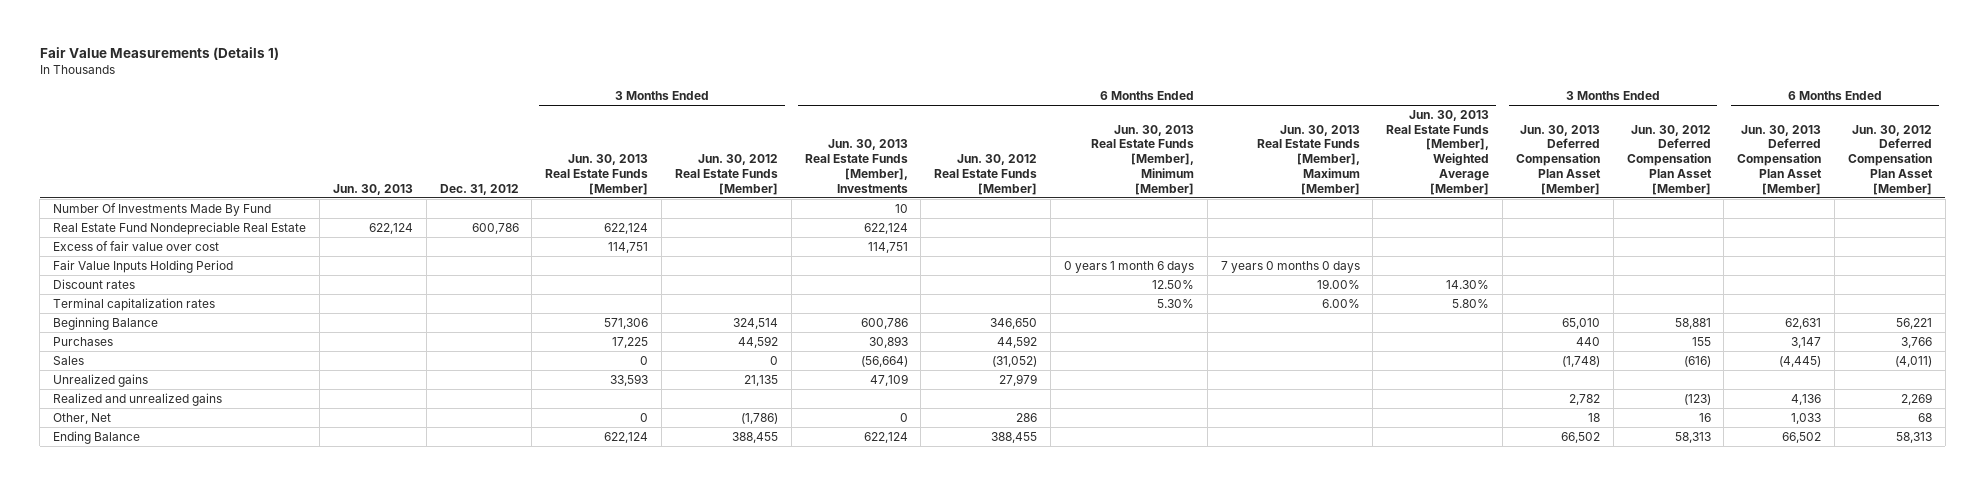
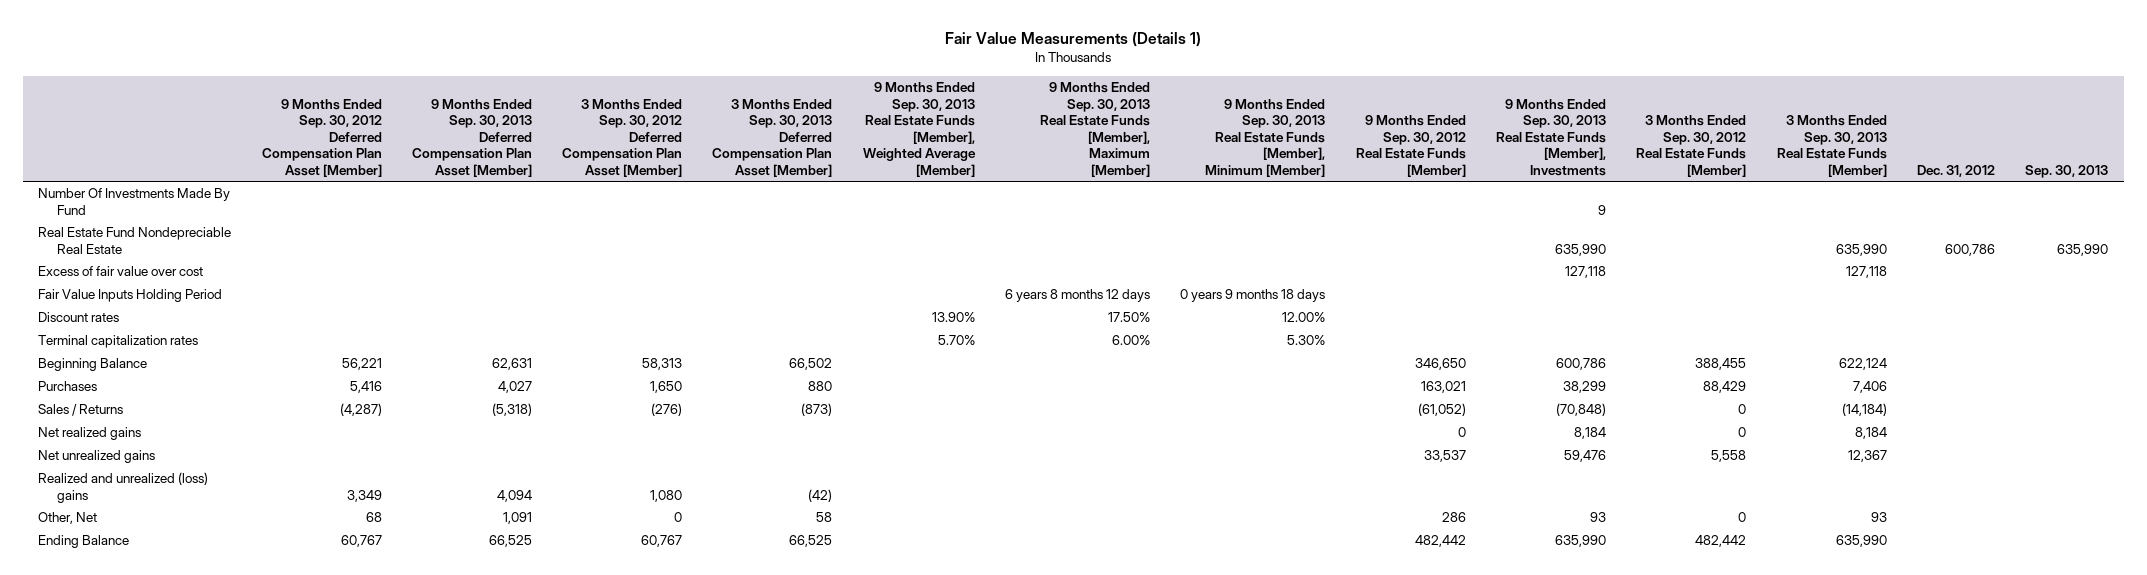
- | Jun. 30, 2013 | Dec. 31, 2012 | 3 Months Ended Jun. 30, 2013 Real Estate Funds [Member] | 3 Months Ended Jun. 30, 2012 Real Estate Funds [Member] | 6 Months Ended Jun. 30, 2013 Real Estate Funds [Member], Investments | 6 Months Ended Jun. 30, 2012 Real Estate Funds [Member] | 6 Months Ended Jun. 30, 2013 Real Estate Funds [Member], Minimum [Member] | 6 Months Ended Jun. 30, 2013 Real Estate Funds [Member], Maximum [Member] | 6 Months Ended Jun. 30, 2013 Real Estate Funds [Member], Weighted Average [Member] | 3 Months Ended Jun. 30, 2013 Deferred Compensation Plan Asset [Member] | 3 Months Ended Jun. 30, 2012 Deferred Compensation Plan Asset [Member] | 6 Months Ended Jun. 30, 2013 Deferred Compensation Plan Asset [Member] | 6 Months Ended Jun. 30, 2012 Deferred Compensation Plan Asset [Member]
+ | 9 Months Ended Sep. 30, 2012 Deferred Compensation Plan Asset [Member] | 9 Months Ended Sep. 30, 2013 Deferred Compensation Plan Asset [Member] | 3 Months Ended Sep. 30, 2012 Deferred Compensation Plan Asset [Member] | 3 Months Ended Sep. 30, 2013 Deferred Compensation Plan Asset [Member] | 9 Months Ended Sep. 30, 2013 Real Estate Funds [Member], Weighted Average [Member] | 9 Months Ended Sep. 30, 2013 Real Estate Funds [Member], Maximum [Member] | 9 Months Ended Sep. 30, 2013 Real Estate Funds [Member], Minimum [Member] | 9 Months Ended Sep. 30, 2012 Real Estate Funds [Member] | 9 Months Ended Sep. 30, 2013 Real Estate Funds [Member], Investments | 3 Months Ended Sep. 30, 2012 Real Estate Funds [Member] | 3 Months Ended Sep. 30, 2013 Real Estate Funds [Member] | Dec. 31, 2012 | Sep. 30, 2013
- Sales | | | 0 | 0 | (56,664) | (31,052) | | | | (1,748) | (616) | (4,445) | (4,011)
- Unrealized gains | | | 33,593 | 21,135 | 47,109 | 27,979 | | | | | | |
- Realized and unrealized gains | | | | | | | | | | 2,782 | (123) | 4,136 | 2,269
+ Sales / Returns | (4,287) | (5,318) | (276) | (873) | | | | (61,052) | (70,848) | 0 | (14,184) | |
+ Net realized gains | | | | | | | | 0 | 8,184 | 0 | 8,184 | |
+ Net unrealized gains | | | | | | | | 33,537 | 59,476 | 5,558 | 12,367 | |
+ Realized and unrealized (loss) gains | 3,349 | 4,094 | 1,080 | (42) | | | | | | | | |

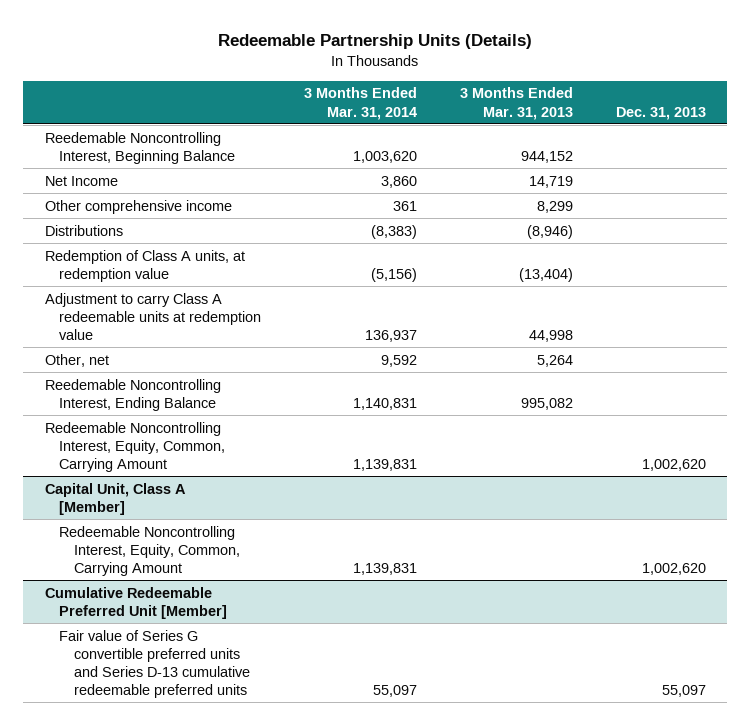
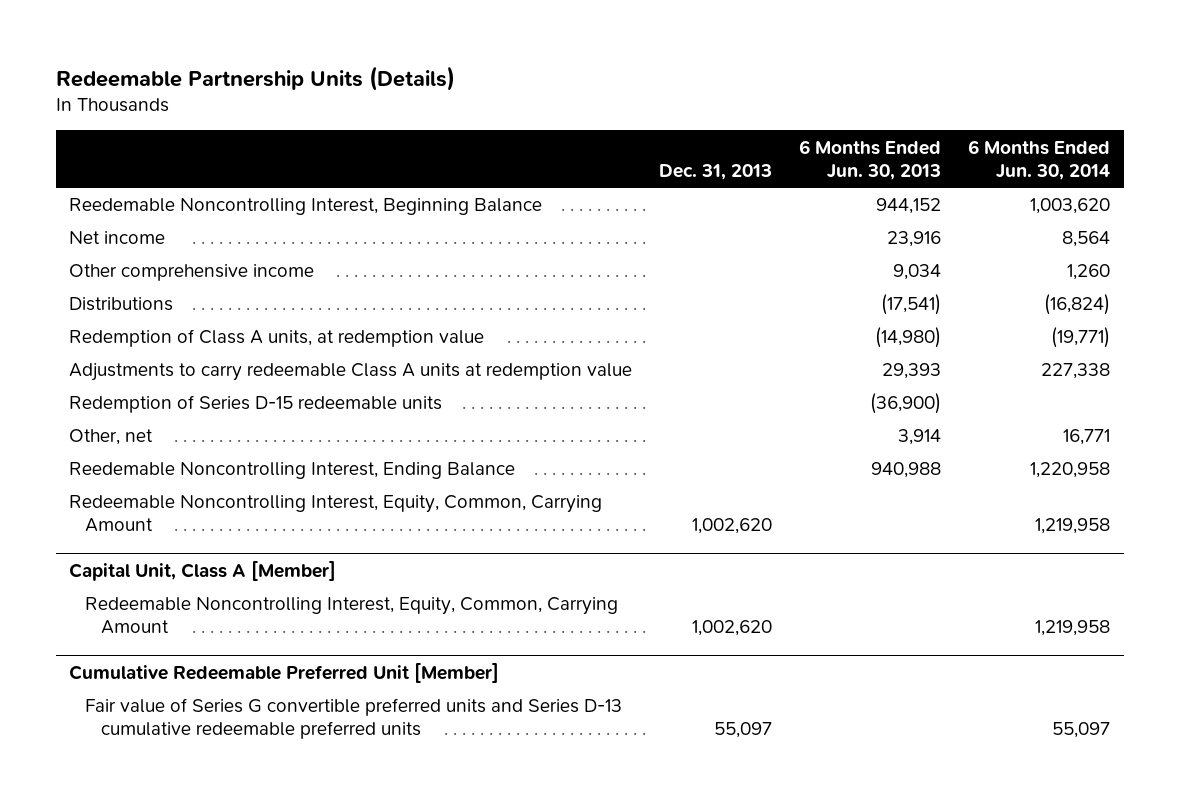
- | 3 Months Ended Mar. 31, 2014 | 3 Months Ended Mar. 31, 2013 | Dec. 31, 2013
+ | Dec. 31, 2013 | 6 Months Ended Jun. 30, 2013 | 6 Months Ended Jun. 30, 2014
- Net Income | 3,860 | 14,719 |
+ Net income | | 23,916 | 8,564
- Adjustment to carry Class A redeemable units at redemption value | 136,937 | 44,998 |
+ Adjustments to carry redeemable Class A units at redemption value | | 29,393 | 227,338
+ Redemption of Series D-15 redeemable units | | (36,900) |

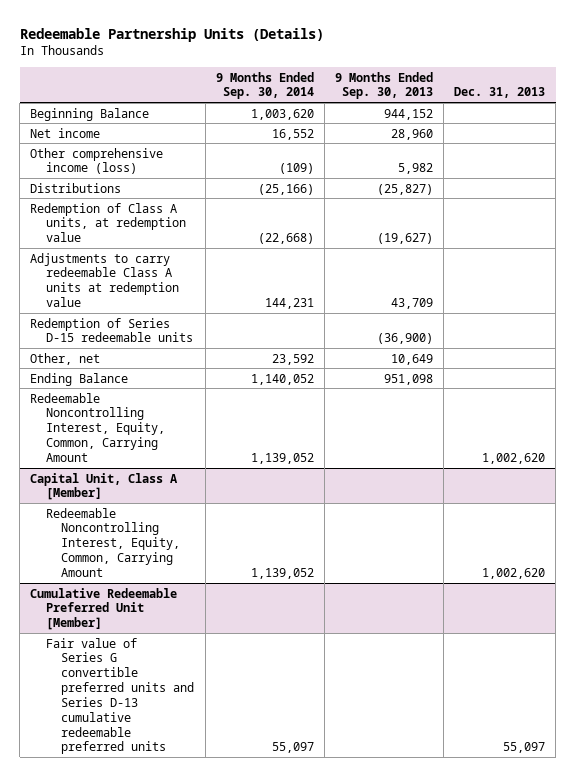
- | Dec. 31, 2013 | 6 Months Ended Jun. 30, 2013 | 6 Months Ended Jun. 30, 2014
+ | 9 Months Ended Sep. 30, 2014 | 9 Months Ended Sep. 30, 2013 | Dec. 31, 2013
- Reedemable Noncontrolling Interest, Beginning Balance | | 944,152 | 1,003,620
+ Beginning Balance | 1,003,620 | 944,152 |
- Other comprehensive income | | 9,034 | 1,260
+ Other comprehensive income (loss) | (109) | 5,982 |
- Reedemable Noncontrolling Interest, Ending Balance | | 940,988 | 1,220,958
+ Ending Balance | 1,140,052 | 951,098 |

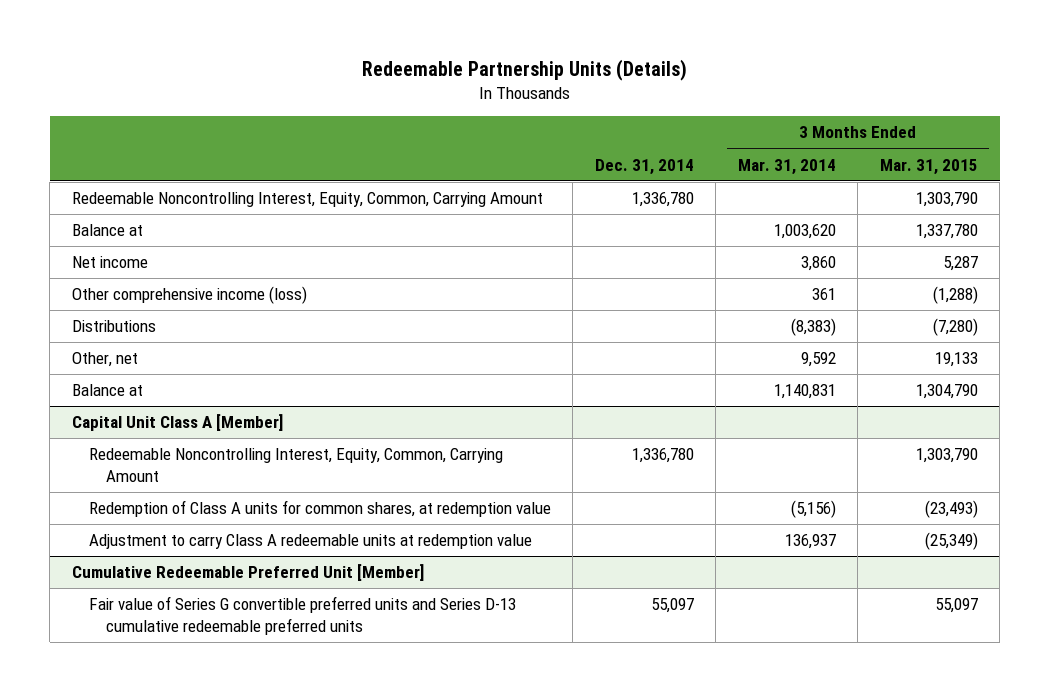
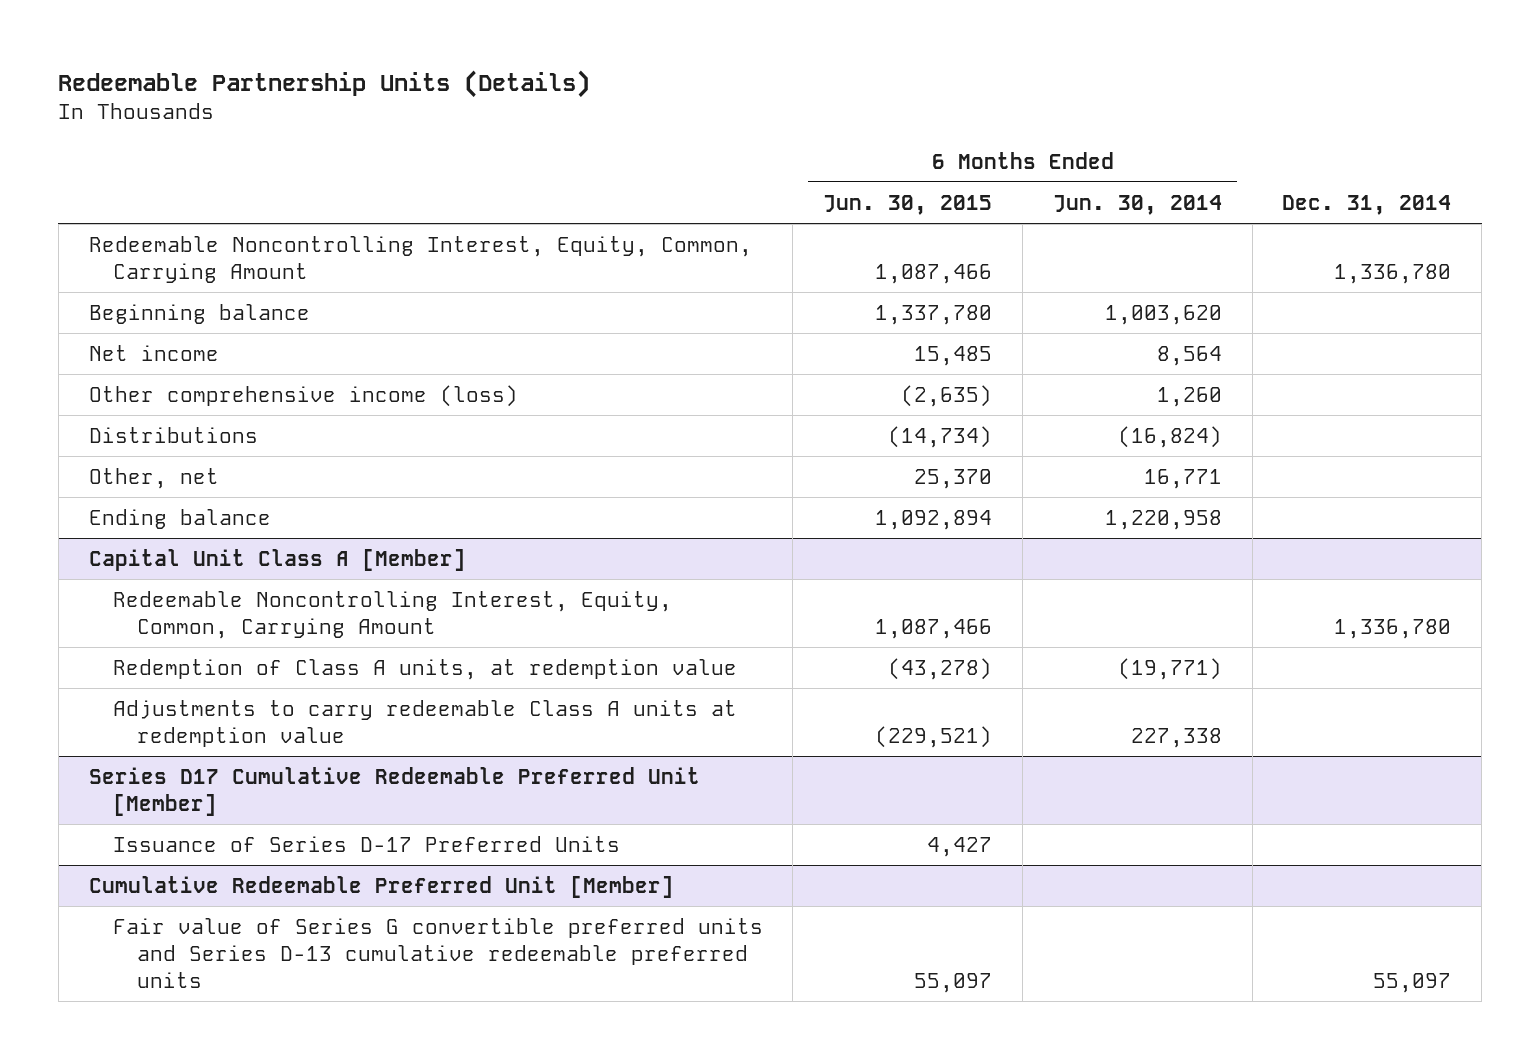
- | Dec. 31, 2014 | 3 Months Ended Mar. 31, 2014 | 3 Months Ended Mar. 31, 2015
+ | 6 Months Ended Jun. 30, 2015 | 6 Months Ended Jun. 30, 2014 | Dec. 31, 2014
- Balance at | | 1,003,620 | 1,337,780
+ Beginning balance | 1,337,780 | 1,003,620 |
- Balance at | | 1,140,831 | 1,304,790
+ Ending balance | 1,092,894 | 1,220,958 |
@ Capital Unit Class A [Member]
- Redemption of Class A units for common shares, at redemption value | | (5,156) | (23,493)
- Adjustment to carry Class A redeemable units at redemption value | | 136,937 | (25,349)
+ Redemption of Class A units, at redemption value | (43,278) | (19,771) |
+ Adjustments to carry redeemable Class A units at redemption value | (229,521) | 227,338 |
+ Series D17 Cumulative Redeemable Preferred Unit [Member]
+ Issuance of Series D-17 Preferred Units | 4,427 | |

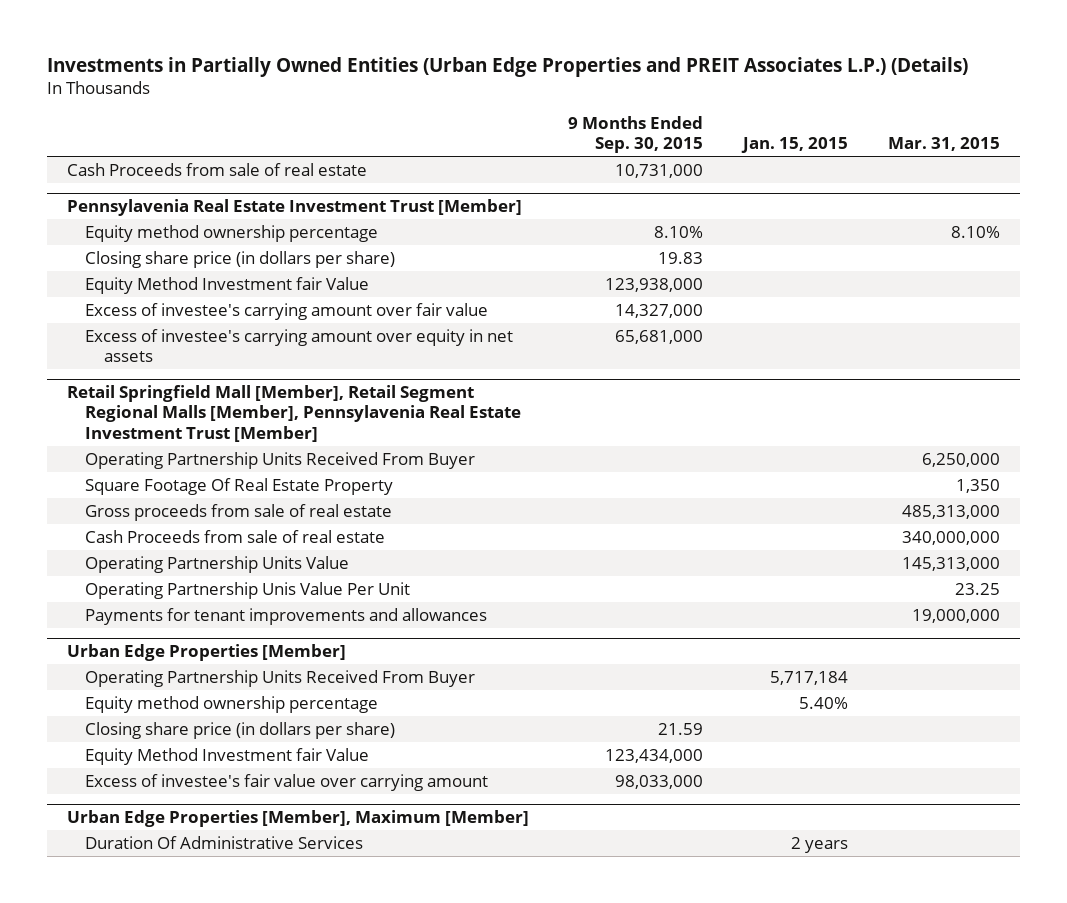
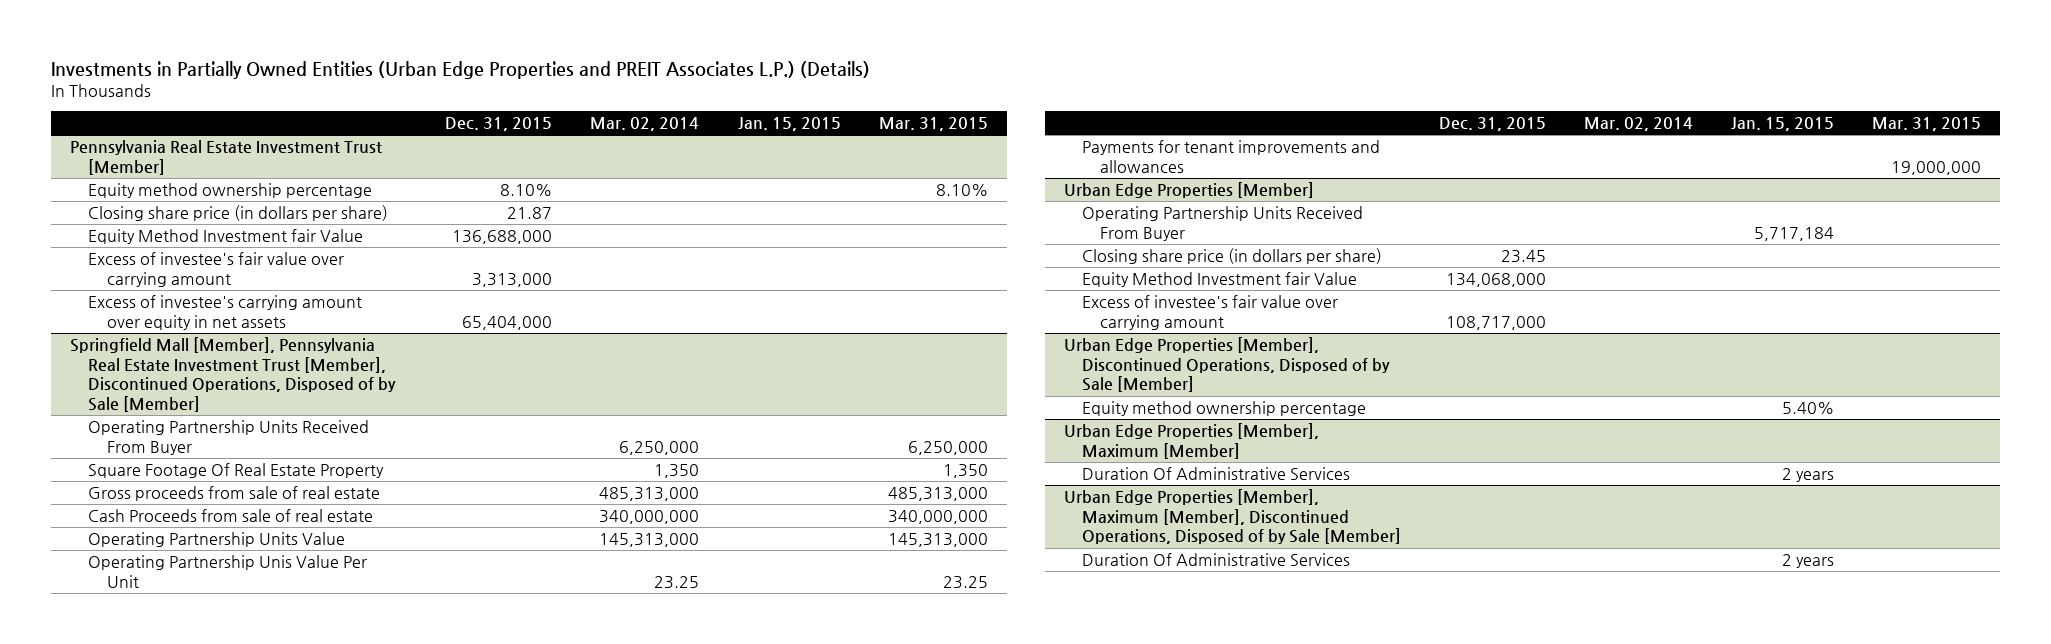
- | 9 Months Ended Sep. 30, 2015 | Jan. 15, 2015 | Mar. 31, 2015
+ | Dec. 31, 2015 | Mar. 02, 2014 | Jan. 15, 2015 | Mar. 31, 2015
- Cash Proceeds from sale of real estate | 10,731,000 | |
- Pennsylavenia Real Estate Investment Trust [Member]
+ Pennsylvania Real Estate Investment Trust [Member]
- Excess of investee's carrying amount over fair value | 14,327,000 | |
+ Excess of investee's fair value over carrying amount | 3,313,000 | | |
- Retail Springfield Mall [Member], Retail Segment Regional Malls [Member], Pennsylavenia Real Estate Investment Trust [Member]
+ Springfield Mall [Member], Pennsylvania Real Estate Investment Trust [Member], Discontinued Operations, Disposed of by Sale [Member]
@ Urban Edge Properties [Member]
- Equity method ownership percentage | | 5.40% |
+ Urban Edge Properties [Member], Discontinued Operations, Disposed of by Sale [Member]
+ Equity method ownership percentage | | | 5.40% |
+ Urban Edge Properties [Member], Maximum [Member], Discontinued Operations, Disposed of by Sale [Member]
+ Duration Of Administrative Services | | | 2 years |

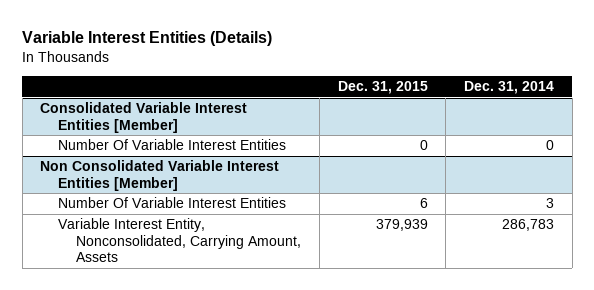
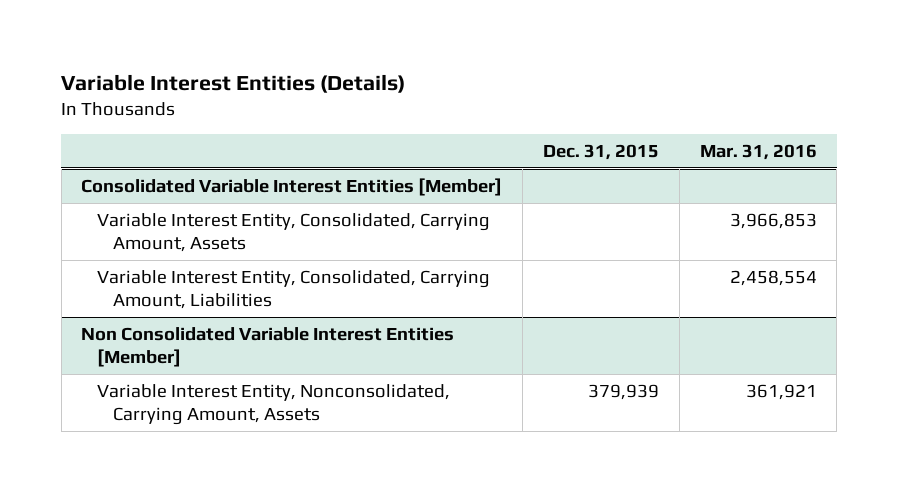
- | Dec. 31, 2015 | Dec. 31, 2014
+ | Dec. 31, 2015 | Mar. 31, 2016
@ Consolidated Variable Interest Entities [Member]
- Number Of Variable Interest Entities | 0 | 0
+ Variable Interest Entity, Consolidated, Carrying Amount, Assets | | 3,966,853
+ Variable Interest Entity, Consolidated, Carrying Amount, Liabilities | | 2,458,554
@ Non Consolidated Variable Interest Entities [Member]
- Number Of Variable Interest Entities | 6 | 3

